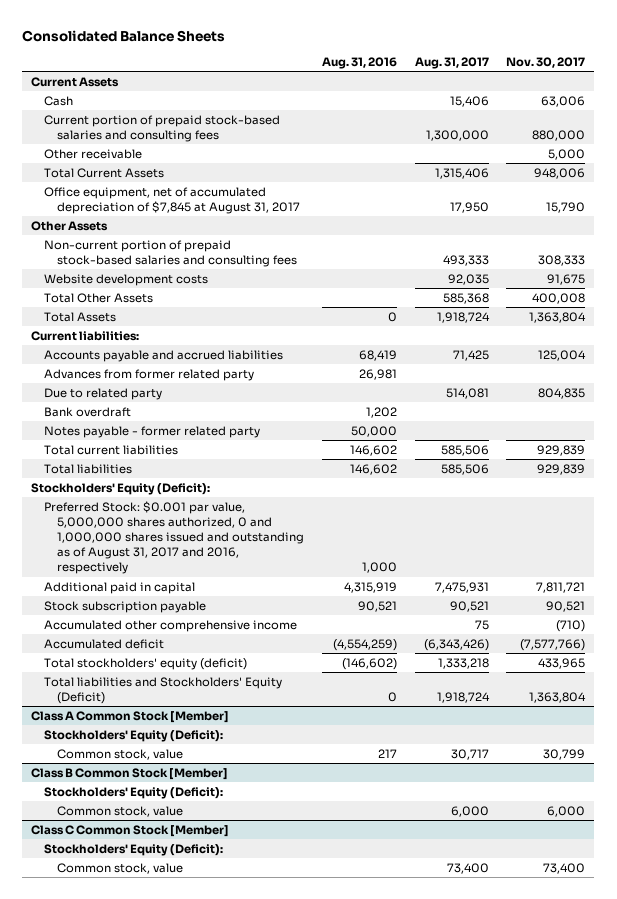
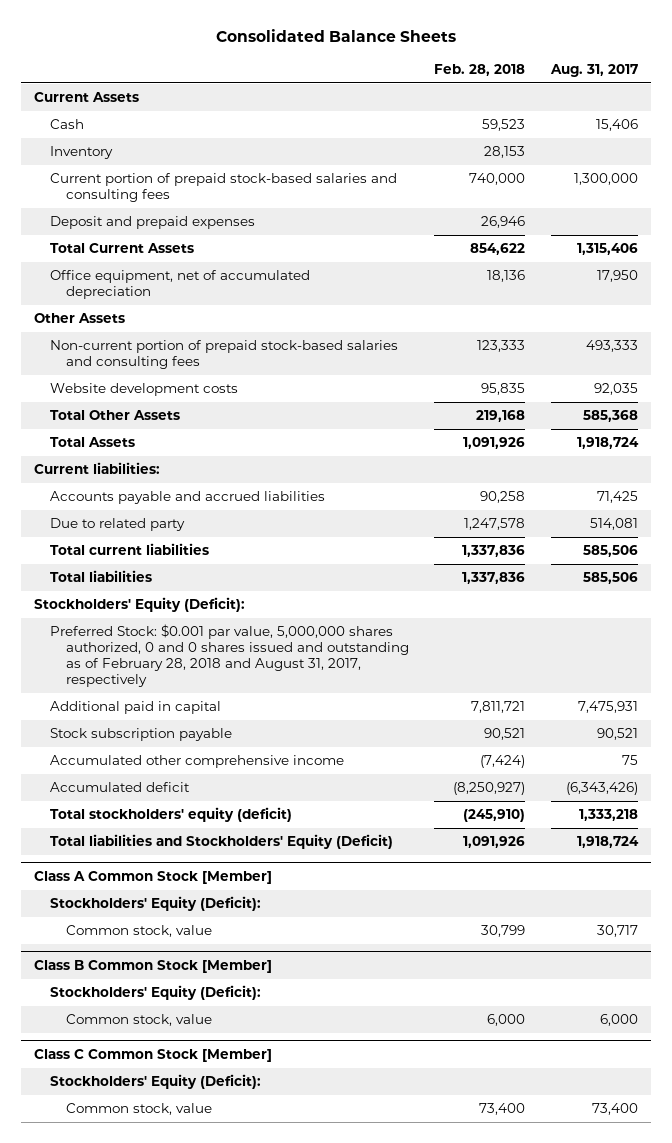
- | Aug. 31, 2016 | Aug. 31, 2017 | Nov. 30, 2017
+ | Feb. 28, 2018 | Aug. 31, 2017
+ Inventory | 28,153 |
- Other receivable | | | 5,000
+ Deposit and prepaid expenses | 26,946 |
- Office equipment, net of accumulated depreciation of $7,845 at August 31, 2017 | | 17,950 | 15,790
+ Office equipment, net of accumulated depreciation | 18,136 | 17,950
- Advances from former related party | 26,981 | |
- Bank overdraft | 1,202 | |
- Notes payable - former related party | 50,000 | |
- Preferred Stock: $0.001 par value, 5,000,000 shares authorized, 0 and 1,000,000 shares issued and outstanding as of August 31, 2017 and 2016, respectively | 1,000 | |
+ Preferred Stock: $0.001 par value, 5,000,000 shares authorized, 0 and 0 shares issued and outstanding as of February 28, 2018 and August 31, 2017, respectively

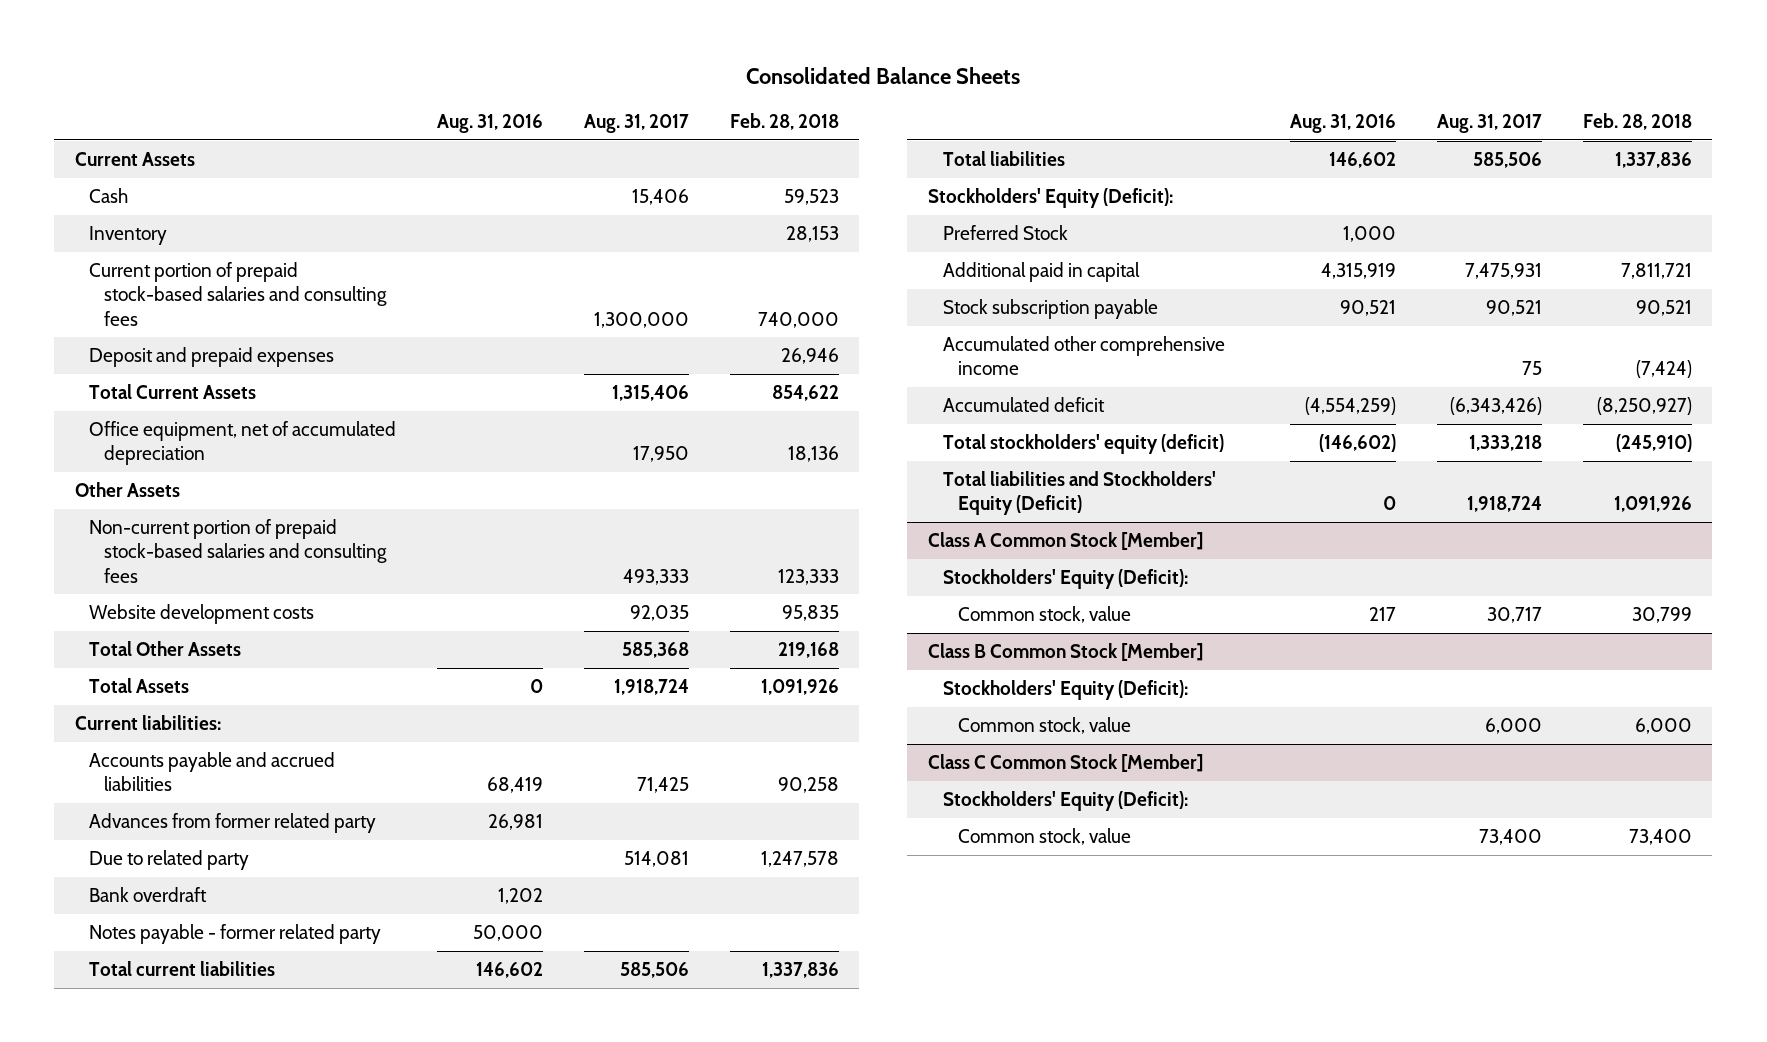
- | Feb. 28, 2018 | Aug. 31, 2017
+ | Aug. 31, 2016 | Aug. 31, 2017 | Feb. 28, 2018
+ Advances from former related party | 26,981 | |
+ Bank overdraft | 1,202 | |
+ Notes payable - former related party | 50,000 | |
- Preferred Stock: $0.001 par value, 5,000,000 shares authorized, 0 and 0 shares issued and outstanding as of February 28, 2018 and August 31, 2017, respectively
+ Preferred Stock | 1,000 | |

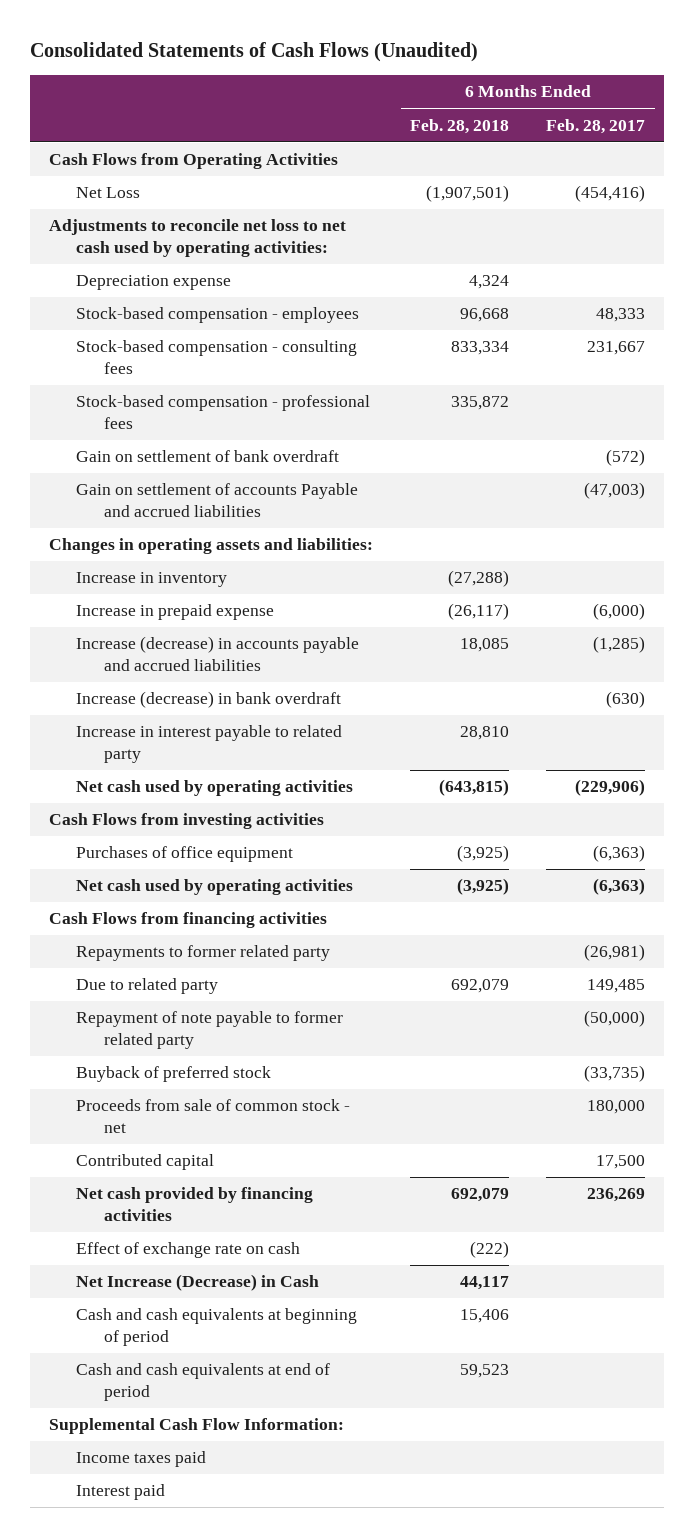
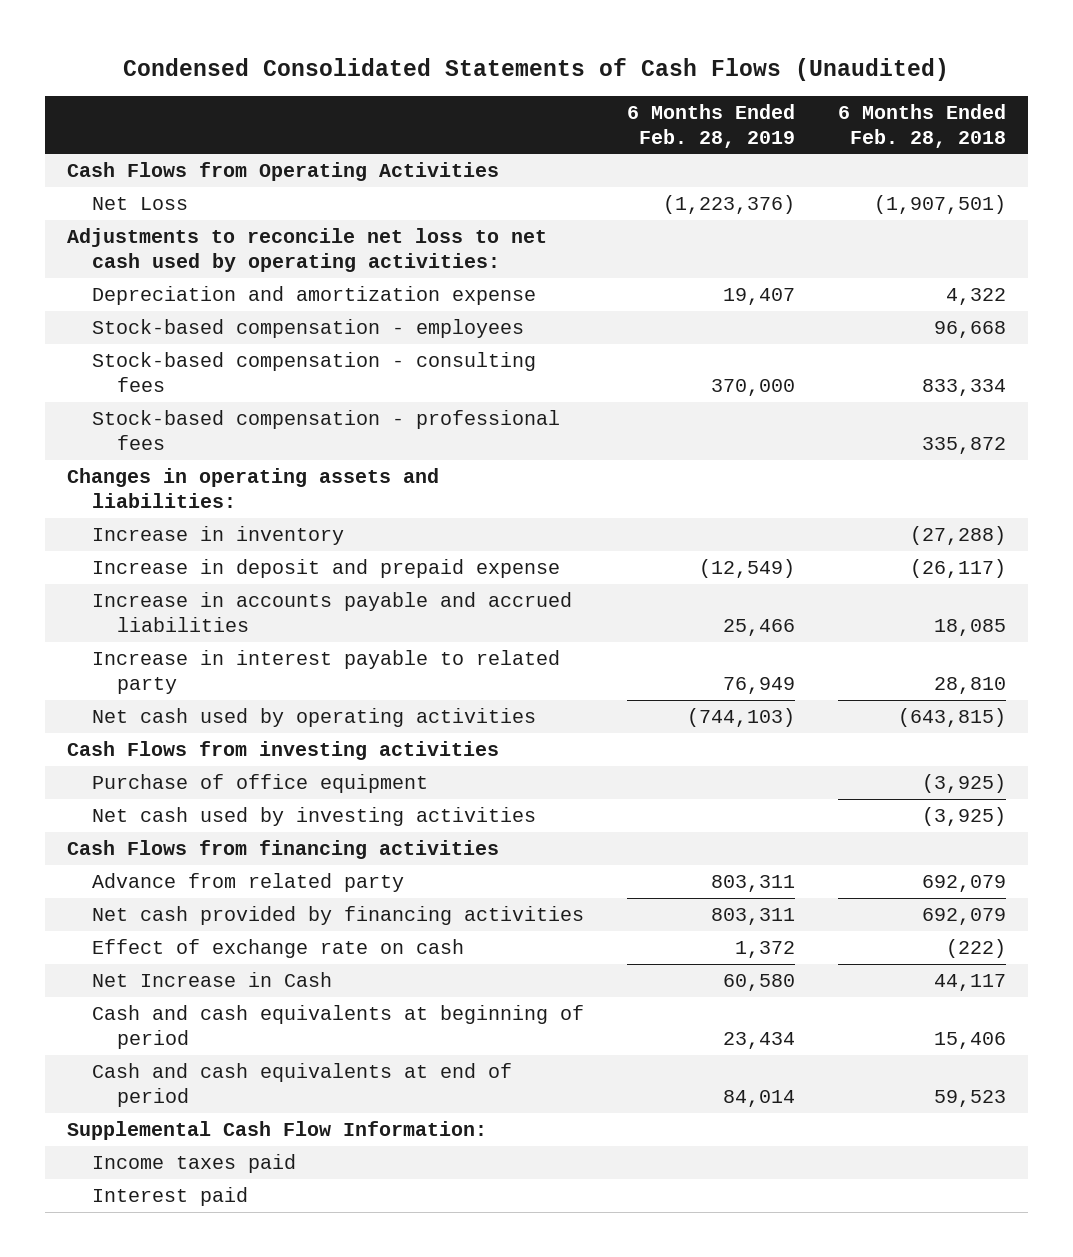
- Consolidated Statements of Cash Flows (Unaudited)
+ Condensed Consolidated Statements of Cash Flows (Unaudited)
- | 6 Months Ended Feb. 28, 2018 | 6 Months Ended Feb. 28, 2017
+ | 6 Months Ended Feb. 28, 2019 | 6 Months Ended Feb. 28, 2018
- Depreciation expense | 4,324 |
+ Depreciation and amortization expense | 19,407 | 4,322
- Gain on settlement of bank overdraft | | (572)
- Gain on settlement of accounts Payable and accrued liabilities | | (47,003)
- Increase in prepaid expense | (26,117) | (6,000)
- Increase (decrease) in accounts payable and accrued liabilities | 18,085 | (1,285)
- Increase (decrease) in bank overdraft | | (630)
+ Increase in deposit and prepaid expense | (12,549) | (26,117)
+ Increase in accounts payable and accrued liabilities | 25,466 | 18,085
- Purchases of office equipment | (3,925) | (6,363)
- Net cash used by operating activities | (3,925) | (6,363)
+ Purchase of office equipment | | (3,925)
+ Net cash used by investing activities | | (3,925)
- Repayments to former related party | | (26,981)
- Due to related party | 692,079 | 149,485
- Repayment of note payable to former related party | | (50,000)
- Buyback of preferred stock | | (33,735)
- Proceeds from sale of common stock - net | | 180,000
- Contributed capital | | 17,500
+ Advance from related party | 803,311 | 692,079
- Net Increase (Decrease) in Cash | 44,117 |
+ Net Increase in Cash | 60,580 | 44,117

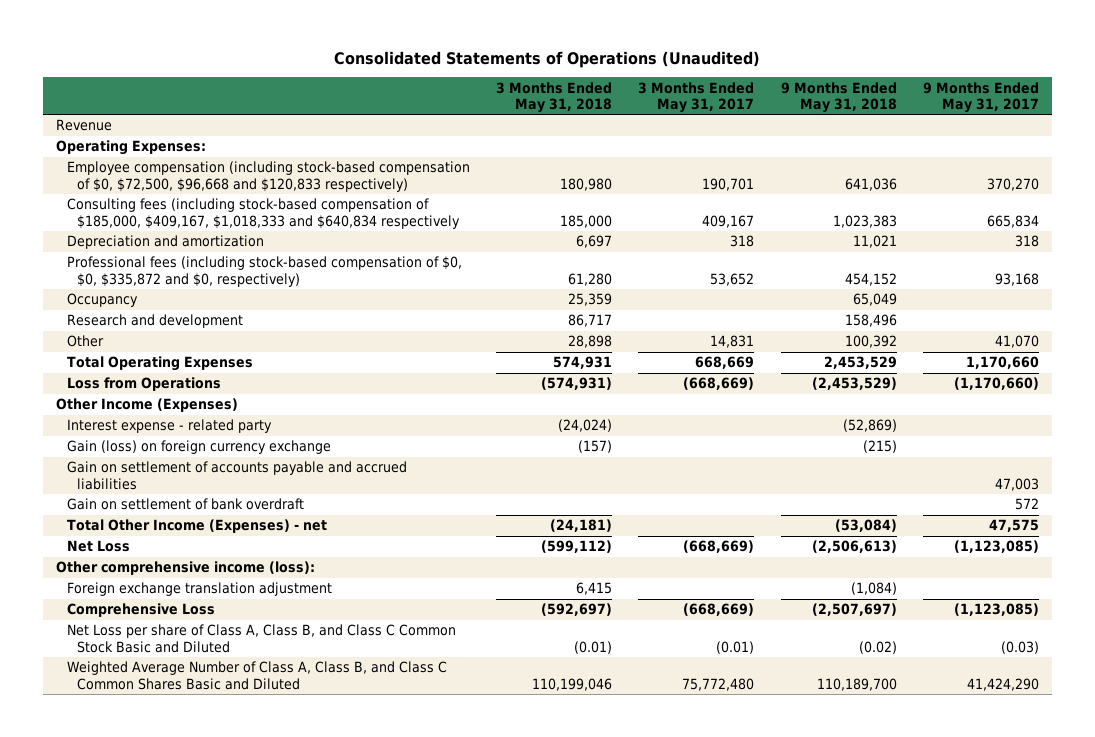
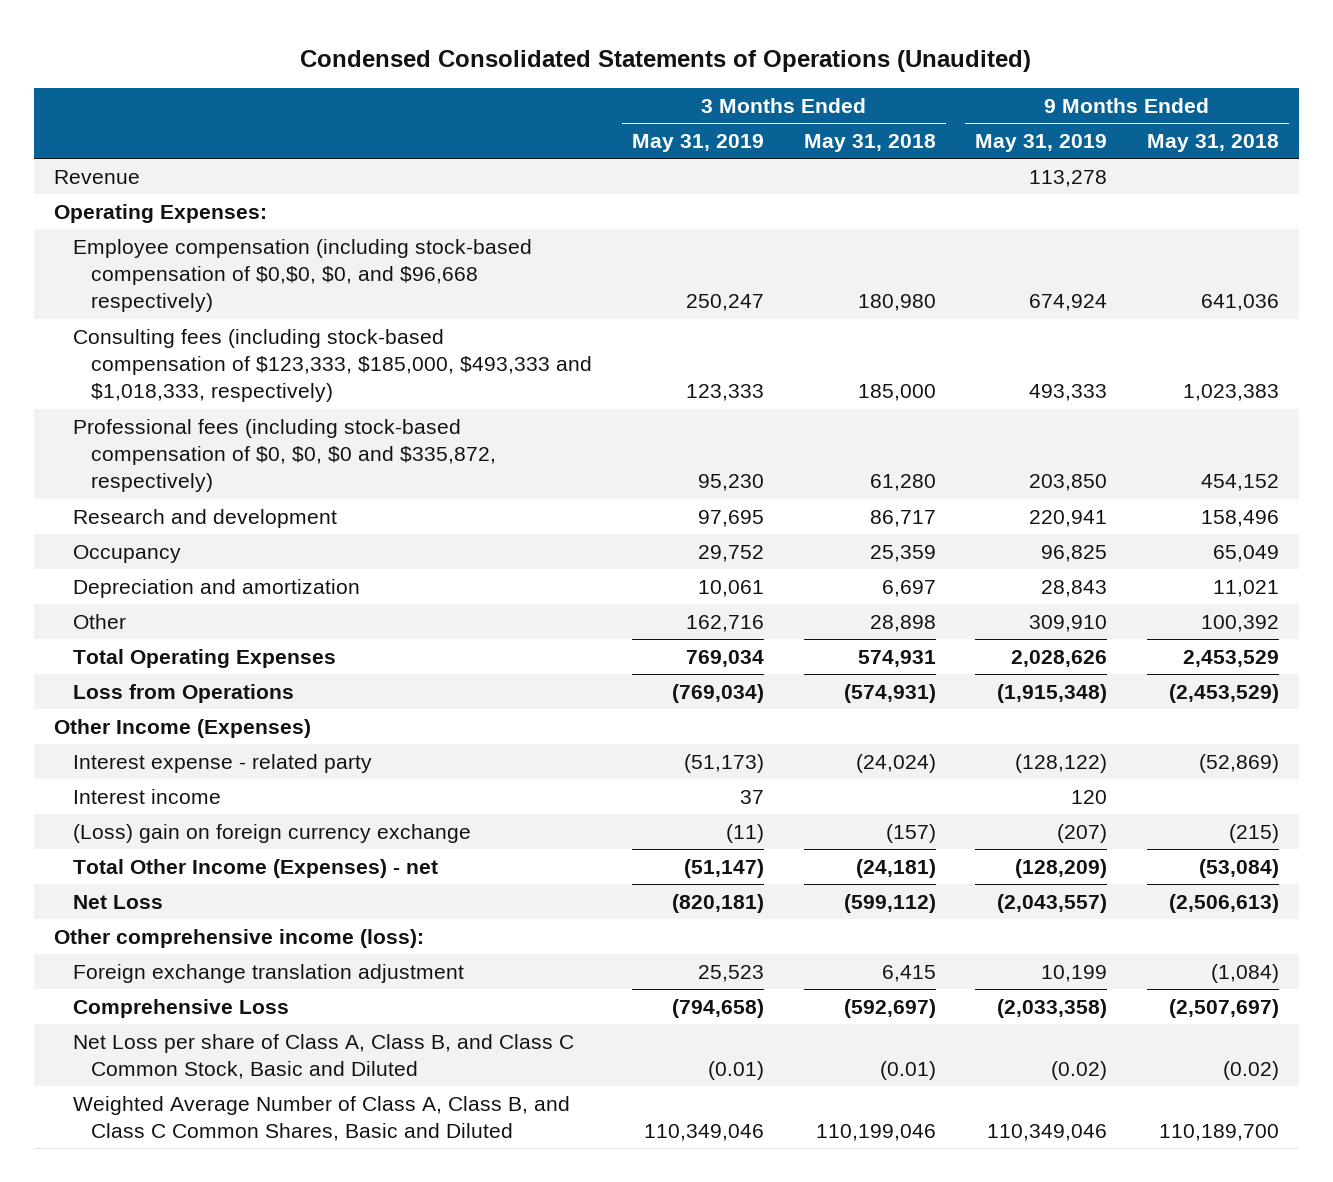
- Consolidated Statements of Operations (Unaudited)
+ Condensed Consolidated Statements of Operations (Unaudited)
- | 3 Months Ended May 31, 2018 | 3 Months Ended May 31, 2017 | 9 Months Ended May 31, 2018 | 9 Months Ended May 31, 2017
+ | 3 Months Ended May 31, 2019 | 3 Months Ended May 31, 2018 | 9 Months Ended May 31, 2019 | 9 Months Ended May 31, 2018
- Employee compensation (including stock-based compensation of $0, $72,500, $96,668 and $120,833 respectively) | 180,980 | 190,701 | 641,036 | 370,270
- Consulting fees (including stock-based compensation of $185,000, $409,167, $1,018,333 and $640,834 respectively | 185,000 | 409,167 | 1,023,383 | 665,834
- Professional fees (including stock-based compensation of $0, $0, $335,872 and $0, respectively) | 61,280 | 53,652 | 454,152 | 93,168
+ Employee compensation (including stock-based compensation of $0,$0, $0, and $96,668 respectively) | 250,247 | 180,980 | 674,924 | 641,036
+ Consulting fees (including stock-based compensation of $123,333, $185,000, $493,333 and $1,018,333, respectively) | 123,333 | 185,000 | 493,333 | 1,023,383
+ Professional fees (including stock-based compensation of $0, $0, $0 and $335,872, respectively) | 95,230 | 61,280 | 203,850 | 454,152
moved down: Occupancy | 29,752 | 25,359 | 96,825 | 65,049
moved down: Depreciation and amortization | 10,061 | 6,697 | 28,843 | 11,021
- Gain (loss) on foreign currency exchange | (157) | | (215) |
- Gain on settlement of accounts payable and accrued liabilities | | | | 47,003
- Gain on settlement of bank overdraft | | | | 572
+ Interest income | 37 | | 120 |
+ (Loss) gain on foreign currency exchange | (11) | (157) | (207) | (215)
- Net Loss per share of Class A, Class B, and Class C Common Stock Basic and Diluted | (0.01) | (0.01) | (0.02) | (0.03)
- Weighted Average Number of Class A, Class B, and Class C Common Shares Basic and Diluted | 110,199,046 | 75,772,480 | 110,189,700 | 41,424,290
+ Net Loss per share of Class A, Class B, and Class C Common Stock, Basic and Diluted | (0.01) | (0.01) | (0.02) | (0.02)
+ Weighted Average Number of Class A, Class B, and Class C Common Shares, Basic and Diluted | 110,349,046 | 110,199,046 | 110,349,046 | 110,189,700

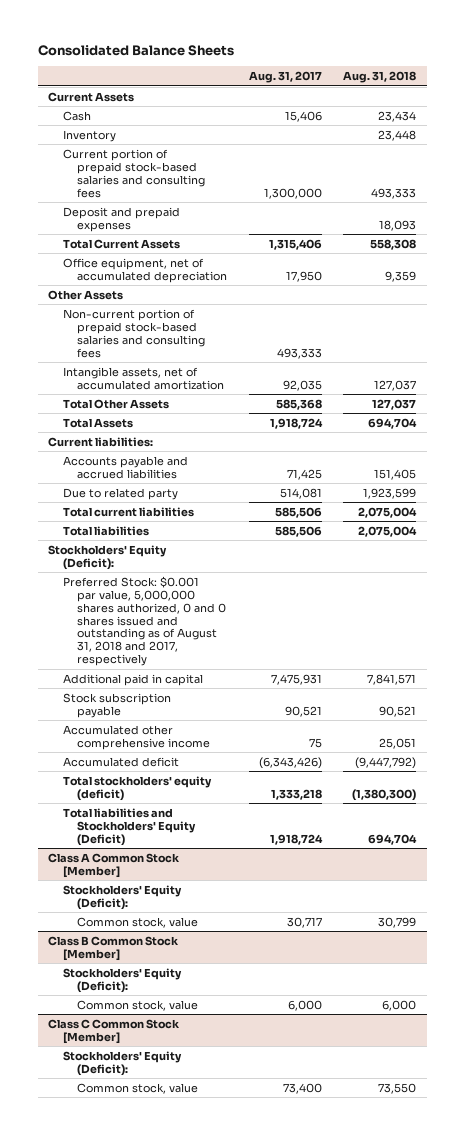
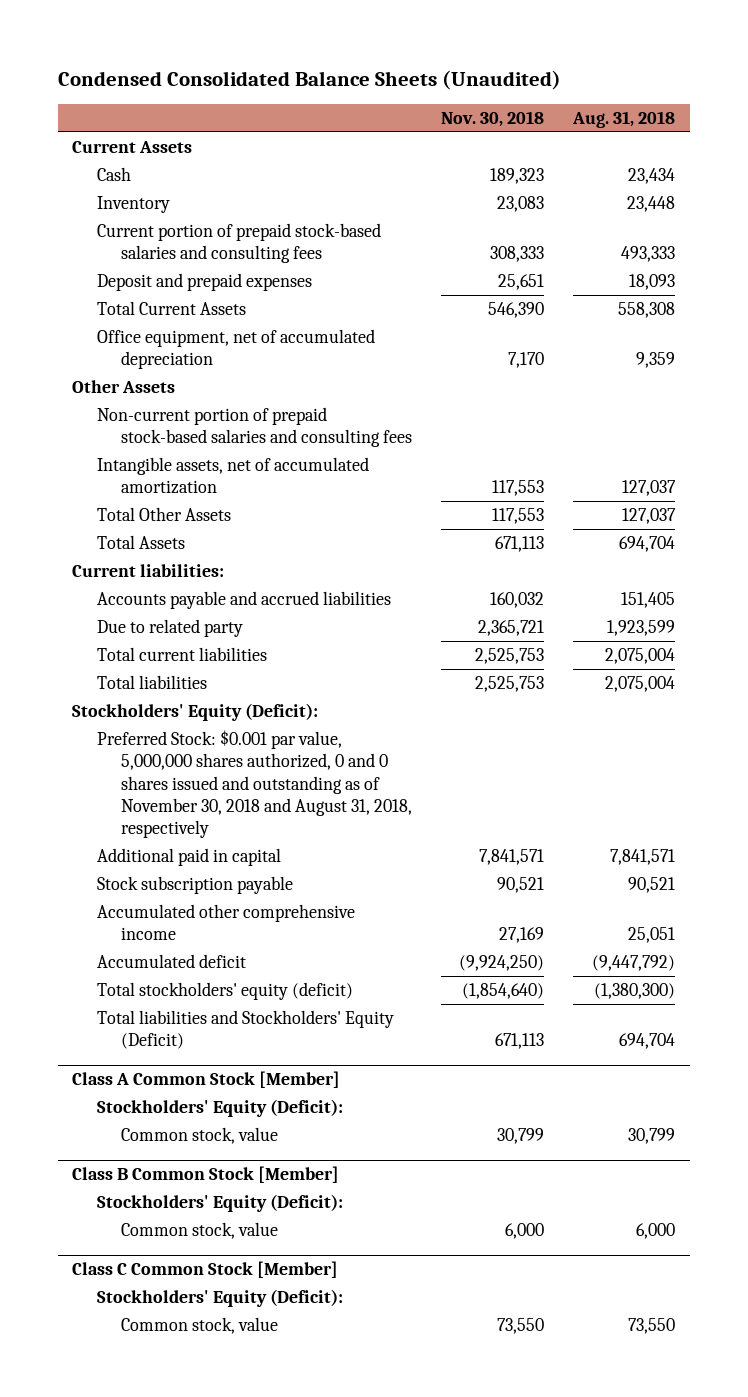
- Consolidated Balance Sheets
+ Condensed Consolidated Balance Sheets (Unaudited)
- | Aug. 31, 2017 | Aug. 31, 2018
+ | Nov. 30, 2018 | Aug. 31, 2018
- Preferred Stock: $0.001 par value, 5,000,000 shares authorized, 0 and 0 shares issued and outstanding as of August 31, 2018 and 2017, respectively
+ Preferred Stock: $0.001 par value, 5,000,000 shares authorized, 0 and 0 shares issued and outstanding as of November 30, 2018 and August 31, 2018, respectively

